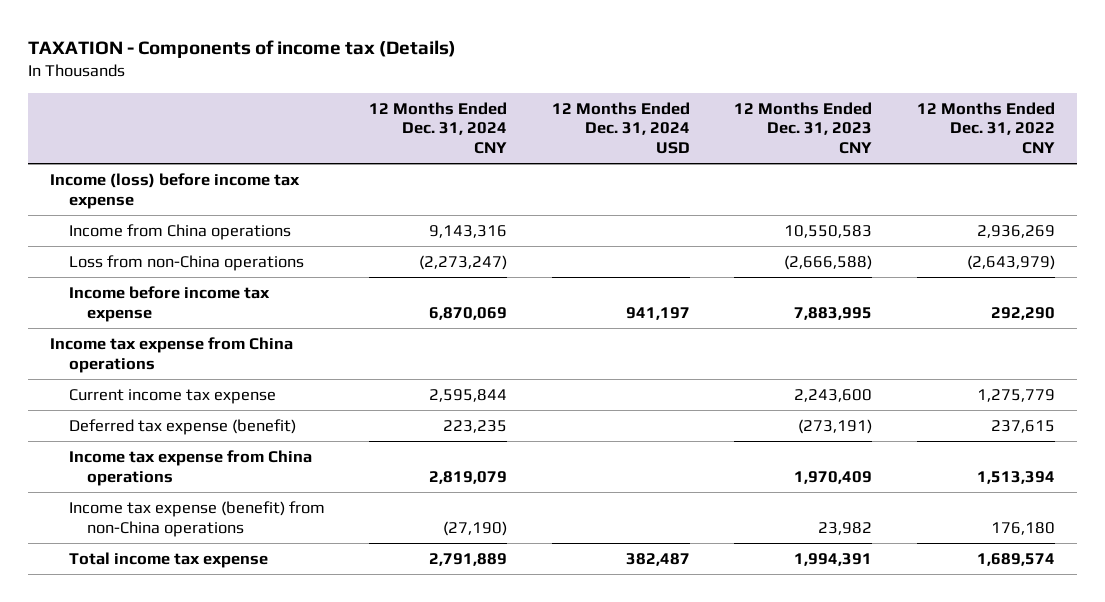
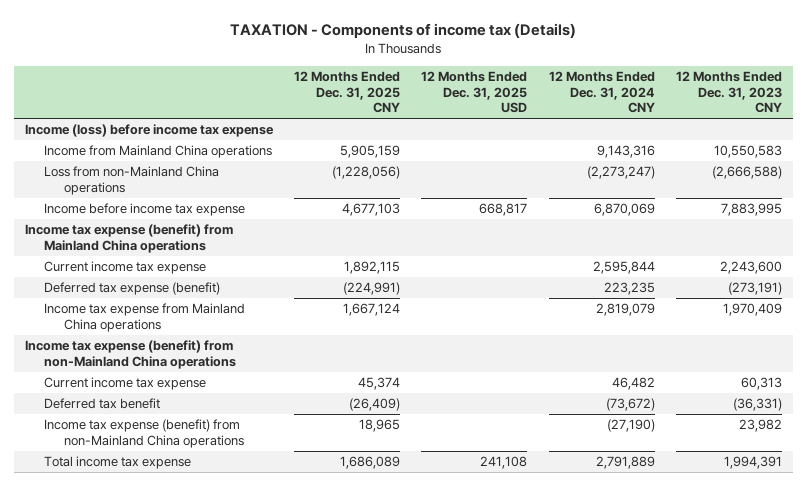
- | 12 Months Ended Dec. 31, 2024 CNY | 12 Months Ended Dec. 31, 2024 USD | 12 Months Ended Dec. 31, 2023 CNY | 12 Months Ended Dec. 31, 2022 CNY
+ | 12 Months Ended Dec. 31, 2025 CNY | 12 Months Ended Dec. 31, 2025 USD | 12 Months Ended Dec. 31, 2024 CNY | 12 Months Ended Dec. 31, 2023 CNY
- Income from China operations | 9,143,316 | | 10,550,583 | 2,936,269
- Loss from non-China operations | (2,273,247) | | (2,666,588) | (2,643,979)
+ Income from Mainland China operations | 5,905,159 | | 9,143,316 | 10,550,583
+ Loss from non-Mainland China operations | (1,228,056) | | (2,273,247) | (2,666,588)
- Income tax expense from China operations
+ Income tax expense (benefit) from Mainland China operations
- Income tax expense from China operations | 2,819,079 | | 1,970,409 | 1,513,394
- Income tax expense (benefit) from non-China operations | (27,190) | | 23,982 | 176,180
+ Income tax expense from Mainland China operations | 1,667,124 | | 2,819,079 | 1,970,409
+ Income tax expense (benefit) from non-Mainland China operations
+ Current income tax expense | 45,374 | | 46,482 | 60,313
+ Deferred tax benefit | (26,409) | | (73,672) | (36,331)
+ Income tax expense (benefit) from non-Mainland China operations | 18,965 | | (27,190) | 23,982

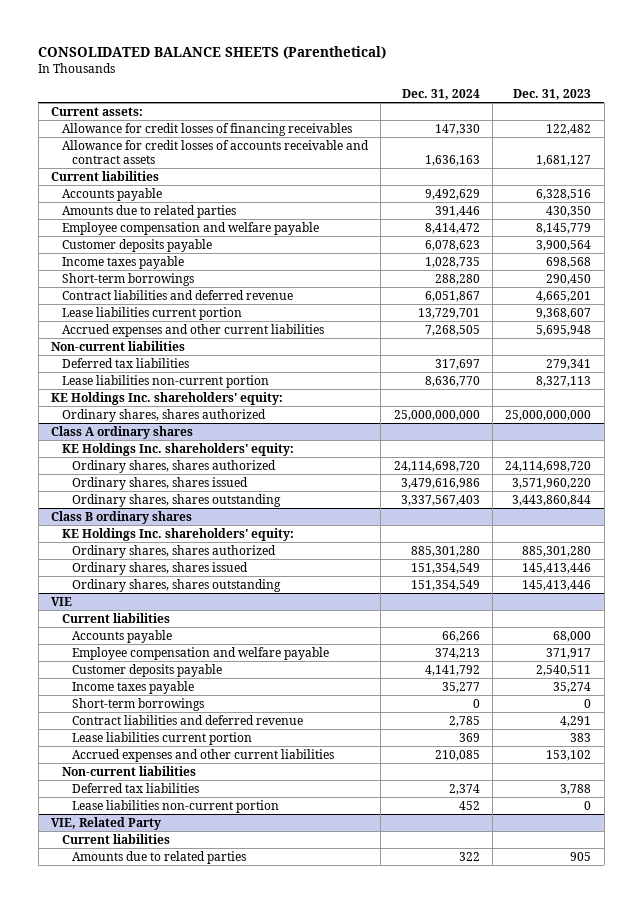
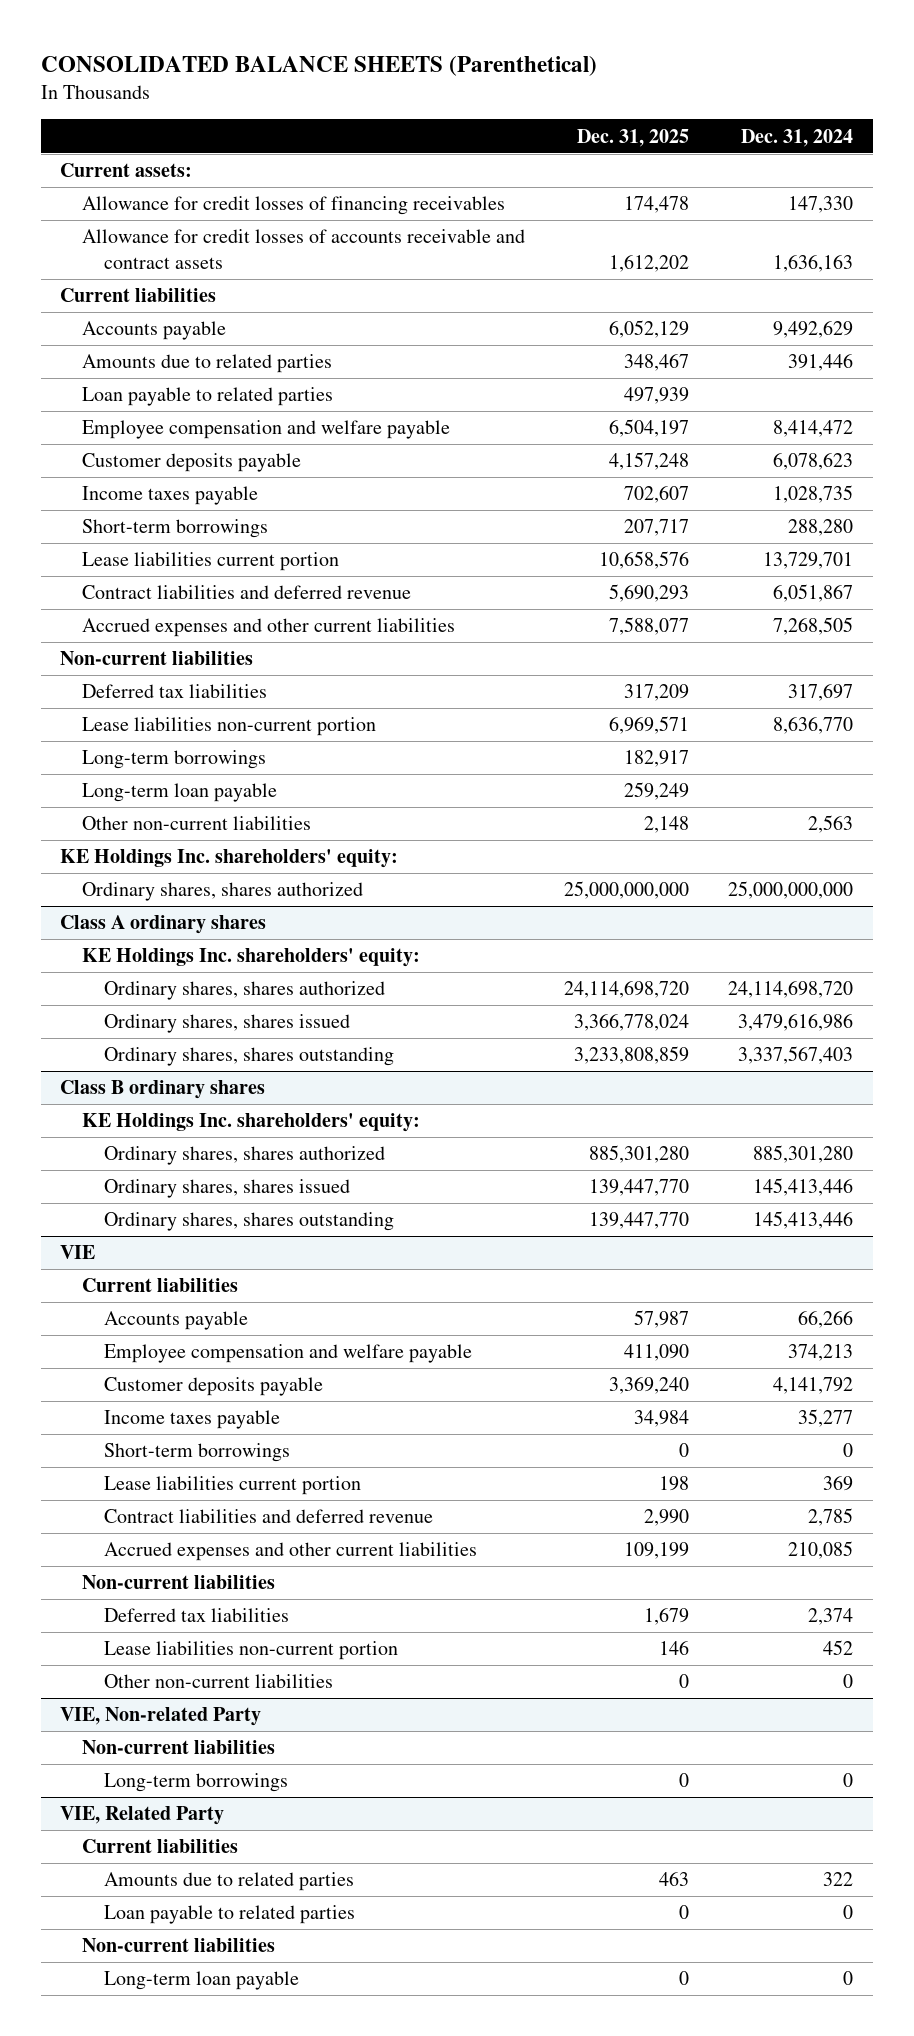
- | Dec. 31, 2024 | Dec. 31, 2023
+ | Dec. 31, 2025 | Dec. 31, 2024
+ Loan payable to related parties | 497,939 |
moved down: Contract liabilities and deferred revenue | 5,690,293 | 6,051,867
+ Long-term borrowings | 182,917 |
+ Long-term loan payable | 259,249 |
+ Other non-current liabilities | 2,148 | 2,563
@ Class B ordinary shares
- Ordinary shares, shares issued | 151,354,549 | 145,413,446
- Ordinary shares, shares outstanding | 151,354,549 | 145,413,446
+ Ordinary shares, shares issued | 139,447,770 | 145,413,446
+ Ordinary shares, shares outstanding | 139,447,770 | 145,413,446
@ VIE
moved down: Contract liabilities and deferred revenue | 2,990 | 2,785
+ Other non-current liabilities | 0 | 0
+ VIE, Non-related Party
+ Non-current liabilities
+ Long-term borrowings | 0 | 0
@ VIE, Related Party
+ Loan payable to related parties | 0 | 0
+ Non-current liabilities
+ Long-term loan payable | 0 | 0

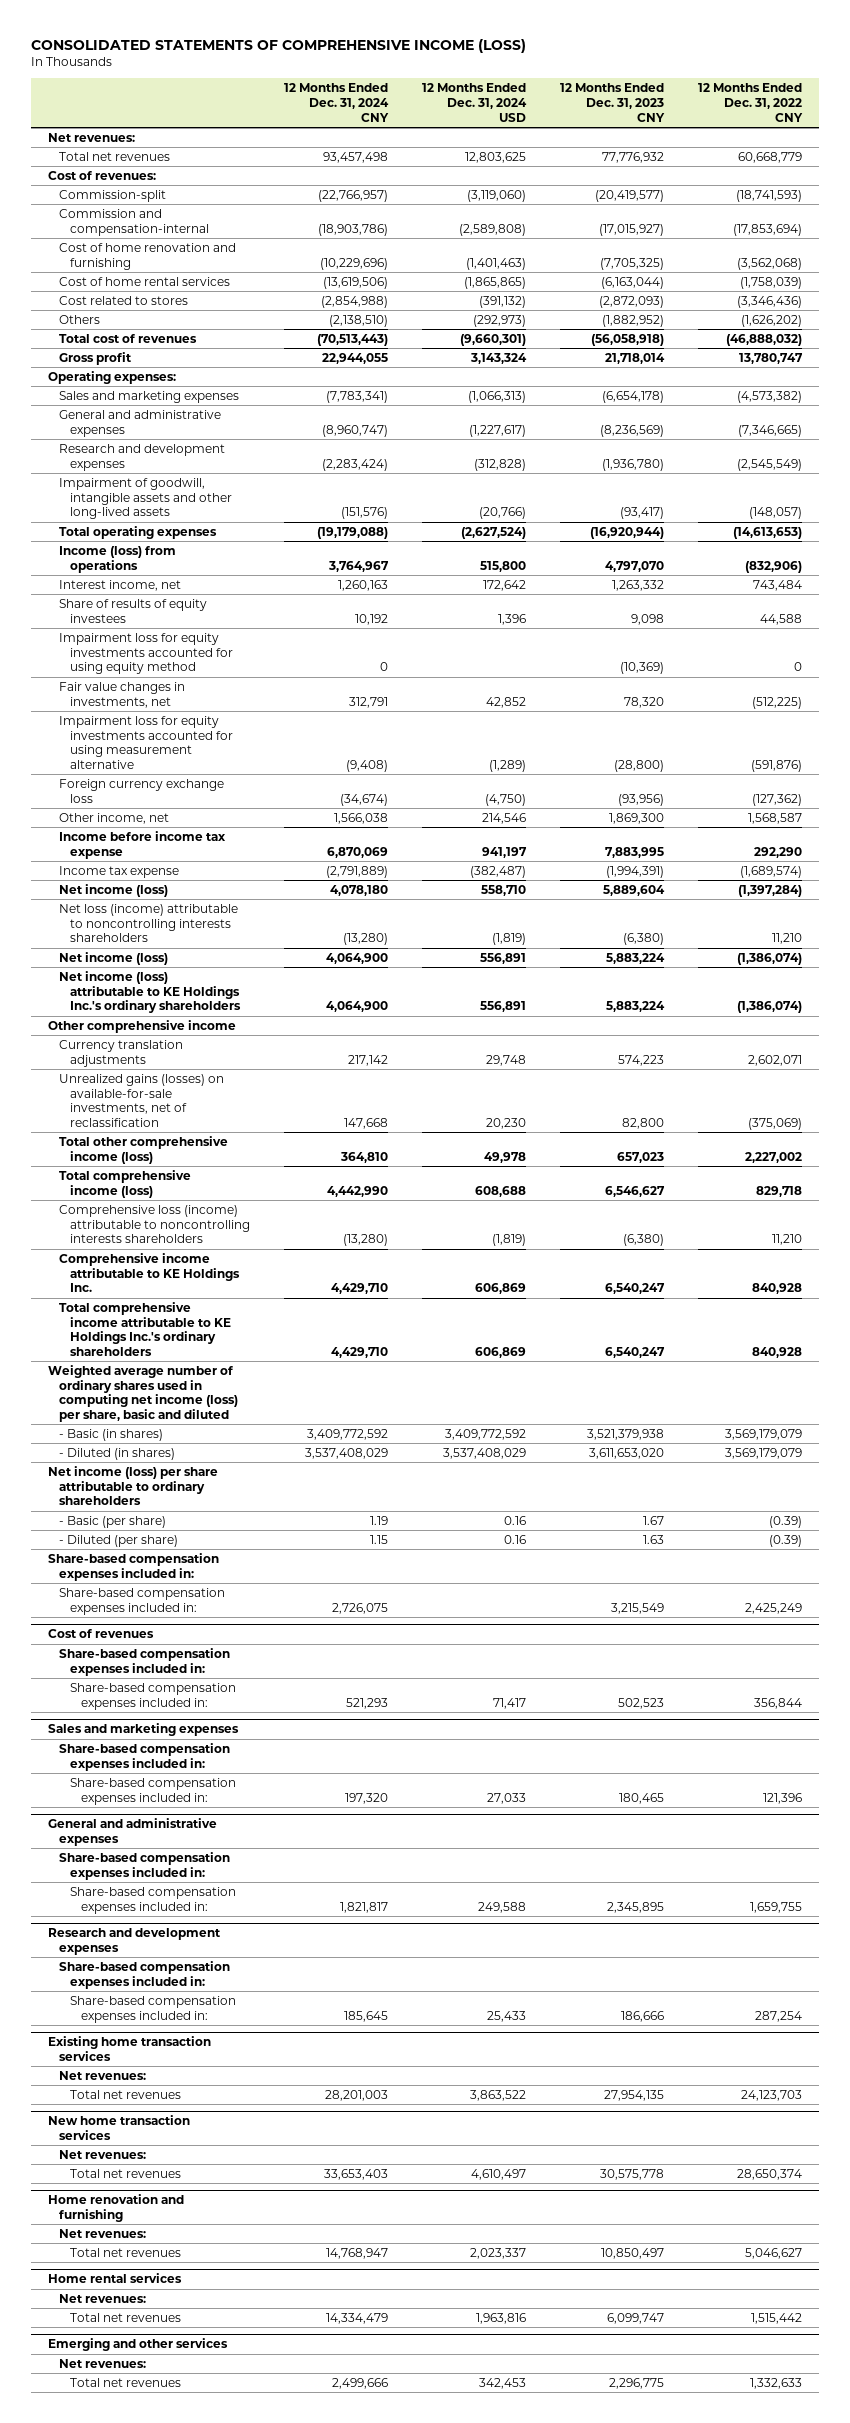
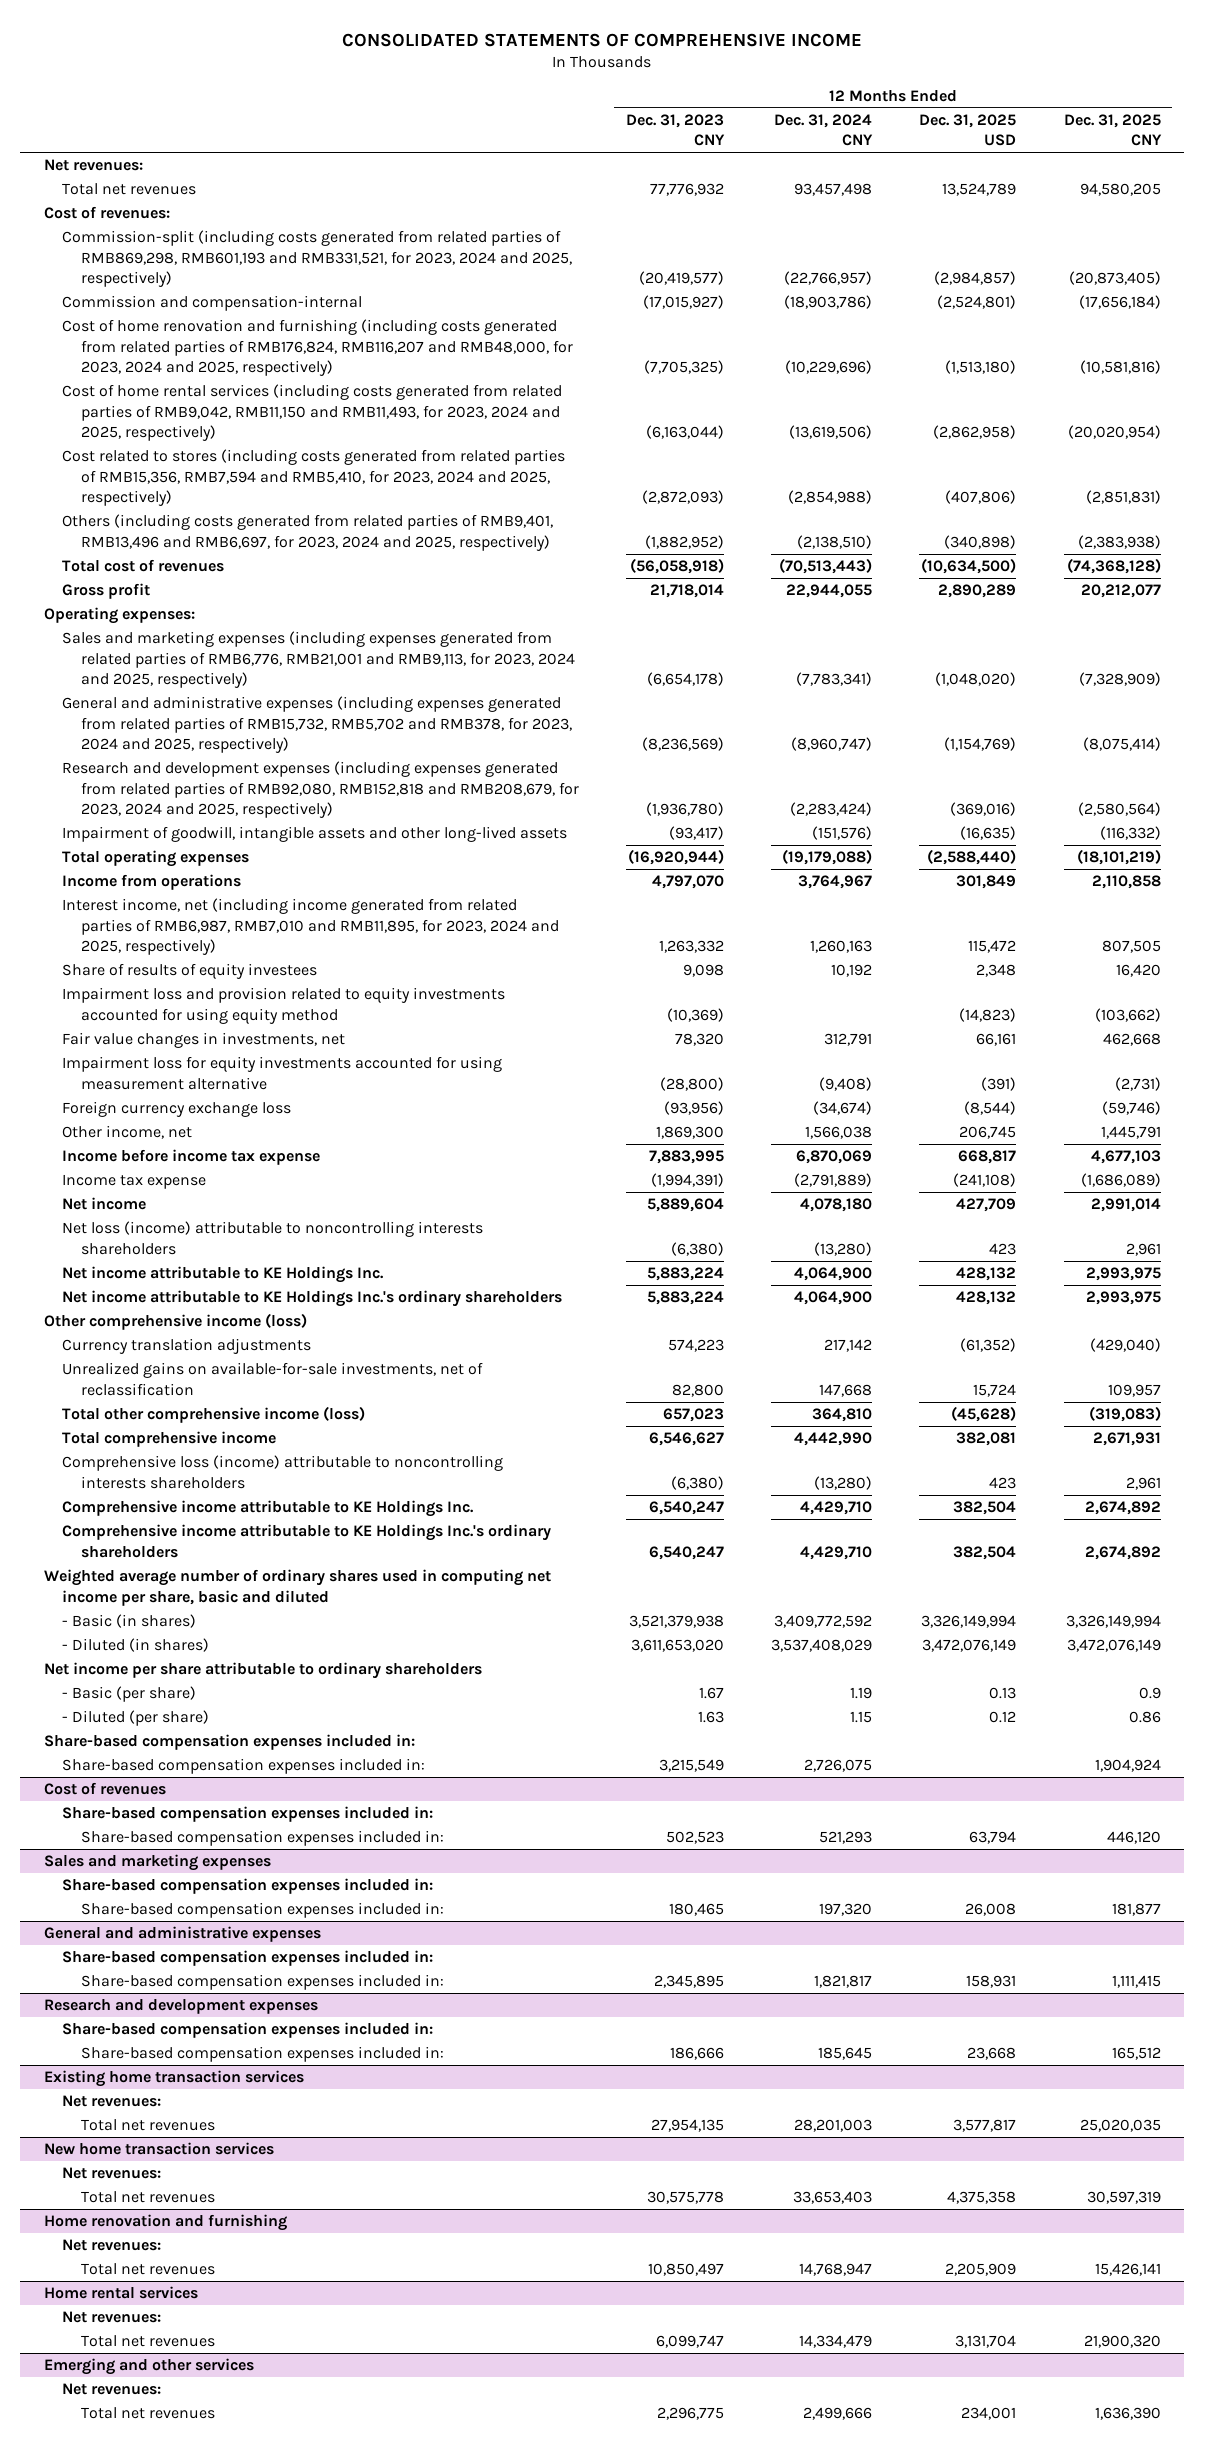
- CONSOLIDATED STATEMENTS OF COMPREHENSIVE INCOME (LOSS)
+ CONSOLIDATED STATEMENTS OF COMPREHENSIVE INCOME
- | 12 Months Ended Dec. 31, 2024 CNY | 12 Months Ended Dec. 31, 2024 USD | 12 Months Ended Dec. 31, 2023 CNY | 12 Months Ended Dec. 31, 2022 CNY
+ | 12 Months Ended Dec. 31, 2023 CNY | 12 Months Ended Dec. 31, 2024 CNY | 12 Months Ended Dec. 31, 2025 USD | 12 Months Ended Dec. 31, 2025 CNY
- Commission-split | (22,766,957) | (3,119,060) | (20,419,577) | (18,741,593)
+ Commission-split (including costs generated from related parties of RMB869,298, RMB601,193 and RMB331,521, for 2023, 2024 and 2025, respectively) | (20,419,577) | (22,766,957) | (2,984,857) | (20,873,405)
- Cost of home renovation and furnishing | (10,229,696) | (1,401,463) | (7,705,325) | (3,562,068)
- Cost of home rental services | (13,619,506) | (1,865,865) | (6,163,044) | (1,758,039)
- Cost related to stores | (2,854,988) | (391,132) | (2,872,093) | (3,346,436)
- Others | (2,138,510) | (292,973) | (1,882,952) | (1,626,202)
+ Cost of home renovation and furnishing (including costs generated from related parties of RMB176,824, RMB116,207 and RMB48,000, for 2023, 2024 and 2025, respectively) | (7,705,325) | (10,229,696) | (1,513,180) | (10,581,816)
+ Cost of home rental services (including costs generated from related parties of RMB9,042, RMB11,150 and RMB11,493, for 2023, 2024 and 2025, respectively) | (6,163,044) | (13,619,506) | (2,862,958) | (20,020,954)
+ Cost related to stores (including costs generated from related parties of RMB15,356, RMB7,594 and RMB5,410, for 2023, 2024 and 2025, respectively) | (2,872,093) | (2,854,988) | (407,806) | (2,851,831)
+ Others (including costs generated from related parties of RMB9,401, RMB13,496 and RMB6,697, for 2023, 2024 and 2025, respectively) | (1,882,952) | (2,138,510) | (340,898) | (2,383,938)
- Sales and marketing expenses | (7,783,341) | (1,066,313) | (6,654,178) | (4,573,382)
- General and administrative expenses | (8,960,747) | (1,227,617) | (8,236,569) | (7,346,665)
- Research and development expenses | (2,283,424) | (312,828) | (1,936,780) | (2,545,549)
+ Sales and marketing expenses (including expenses generated from related parties of RMB6,776, RMB21,001 and RMB9,113, for 2023, 2024 and 2025, respectively) | (6,654,178) | (7,783,341) | (1,048,020) | (7,328,909)
+ General and administrative expenses (including expenses generated from related parties of RMB15,732, RMB5,702 and RMB378, for 2023, 2024 and 2025, respectively) | (8,236,569) | (8,960,747) | (1,154,769) | (8,075,414)
+ Research and development expenses (including expenses generated from related parties of RMB92,080, RMB152,818 and RMB208,679, for 2023, 2024 and 2025, respectively) | (1,936,780) | (2,283,424) | (369,016) | (2,580,564)
- Income (loss) from operations | 3,764,967 | 515,800 | 4,797,070 | (832,906)
- Interest income, net | 1,260,163 | 172,642 | 1,263,332 | 743,484
+ Income from operations | 4,797,070 | 3,764,967 | 301,849 | 2,110,858
+ Interest income, net (including income generated from related parties of RMB6,987, RMB7,010 and RMB11,895, for 2023, 2024 and 2025, respectively) | 1,263,332 | 1,260,163 | 115,472 | 807,505
- Impairment loss for equity investments accounted for using equity method | 0 | | (10,369) | 0
+ Impairment loss and provision related to equity investments accounted for using equity method | (10,369) | | (14,823) | (103,662)
- Net income (loss) | 4,078,180 | 558,710 | 5,889,604 | (1,397,284)
+ Net income | 5,889,604 | 4,078,180 | 427,709 | 2,991,014
- Net income (loss) | 4,064,900 | 556,891 | 5,883,224 | (1,386,074)
- Net income (loss) attributable to KE Holdings Inc.'s ordinary shareholders | 4,064,900 | 556,891 | 5,883,224 | (1,386,074)
- Other comprehensive income
+ Net income attributable to KE Holdings Inc. | 5,883,224 | 4,064,900 | 428,132 | 2,993,975
+ Net income attributable to KE Holdings Inc.'s ordinary shareholders | 5,883,224 | 4,064,900 | 428,132 | 2,993,975
+ Other comprehensive income (loss)
- Unrealized gains (losses) on available-for-sale investments, net of reclassification | 147,668 | 20,230 | 82,800 | (375,069)
+ Unrealized gains on available-for-sale investments, net of reclassification | 82,800 | 147,668 | 15,724 | 109,957
- Total comprehensive income (loss) | 4,442,990 | 608,688 | 6,546,627 | 829,718
+ Total comprehensive income | 6,546,627 | 4,442,990 | 382,081 | 2,671,931
- Total comprehensive income attributable to KE Holdings Inc.'s ordinary shareholders | 4,429,710 | 606,869 | 6,540,247 | 840,928
- Weighted average number of ordinary shares used in computing net income (loss) per share, basic and diluted
+ Comprehensive income attributable to KE Holdings Inc.'s ordinary shareholders | 6,540,247 | 4,429,710 | 382,504 | 2,674,892
+ Weighted average number of ordinary shares used in computing net income per share, basic and diluted
- Net income (loss) per share attributable to ordinary shareholders
+ Net income per share attributable to ordinary shareholders

